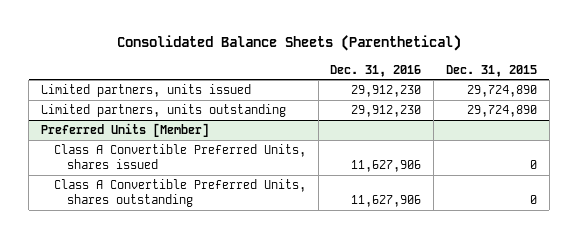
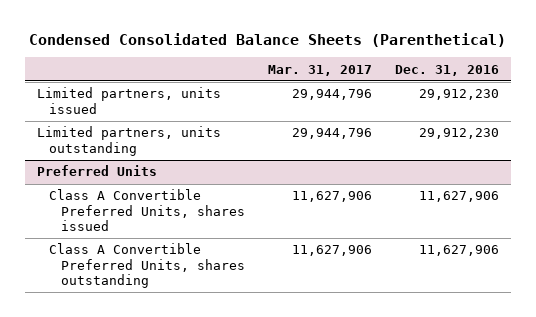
- Consolidated Balance Sheets (Parenthetical)
+ Condensed Consolidated Balance Sheets (Parenthetical)
- | Dec. 31, 2016 | Dec. 31, 2015
+ | Mar. 31, 2017 | Dec. 31, 2016
- Preferred Units [Member]
+ Preferred Units

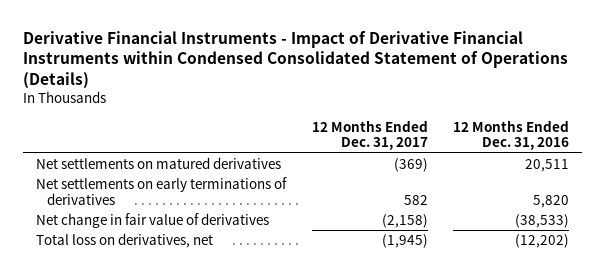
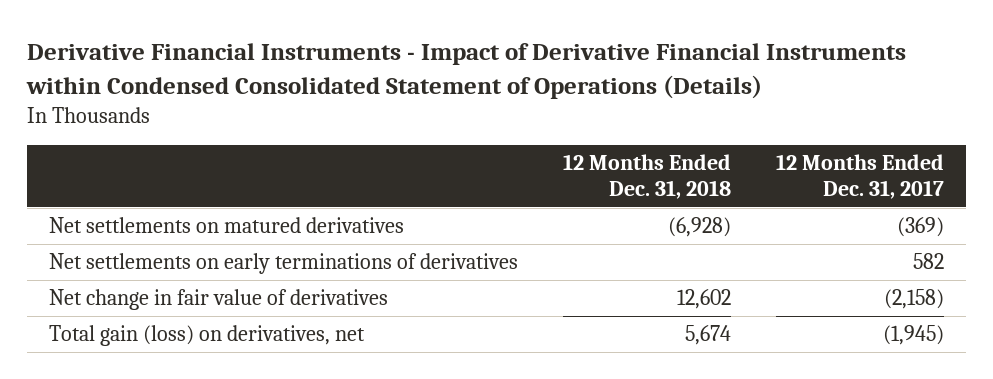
- | 12 Months Ended Dec. 31, 2017 | 12 Months Ended Dec. 31, 2016
+ | 12 Months Ended Dec. 31, 2018 | 12 Months Ended Dec. 31, 2017
- Total loss on derivatives, net | (1,945) | (12,202)
+ Total gain (loss) on derivatives, net | 5,674 | (1,945)

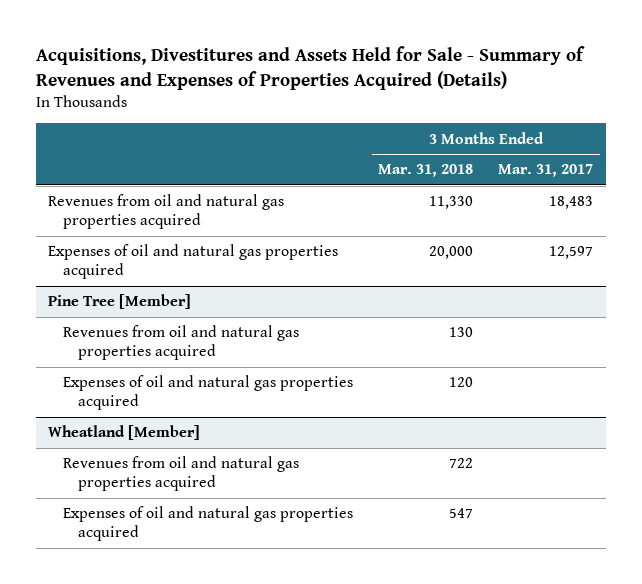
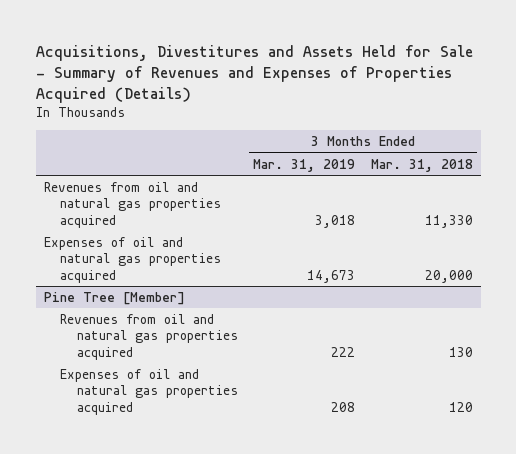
- | 3 Months Ended Mar. 31, 2018 | 3 Months Ended Mar. 31, 2017
+ | 3 Months Ended Mar. 31, 2019 | 3 Months Ended Mar. 31, 2018
- Wheatland [Member]
- Revenues from oil and natural gas properties acquired | 722 |
- Expenses of oil and natural gas properties acquired | 547 |

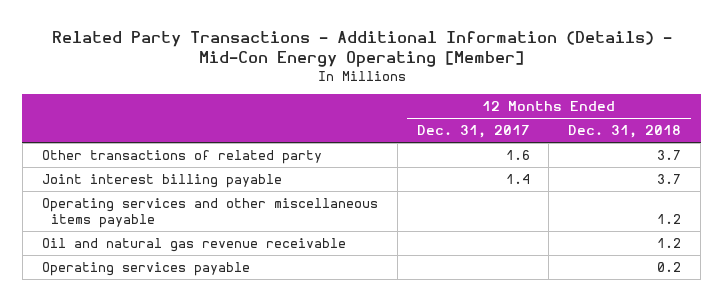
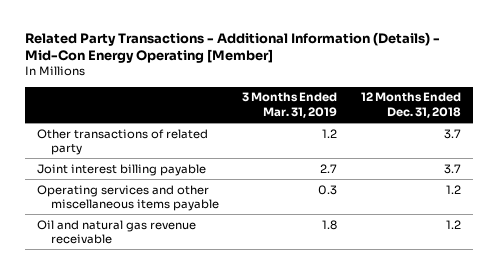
- | 12 Months Ended Dec. 31, 2017 | 12 Months Ended Dec. 31, 2018
+ | 3 Months Ended Mar. 31, 2019 | 12 Months Ended Dec. 31, 2018
- Operating services payable | | 0.2

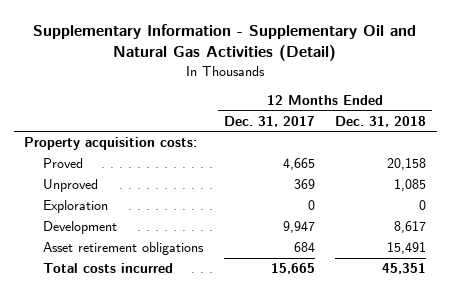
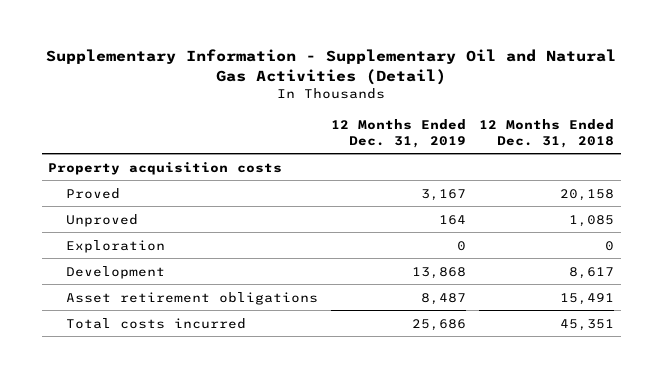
- | 12 Months Ended Dec. 31, 2017 | 12 Months Ended Dec. 31, 2018
+ | 12 Months Ended Dec. 31, 2019 | 12 Months Ended Dec. 31, 2018
- Property acquisition costs:
+ Property acquisition costs

